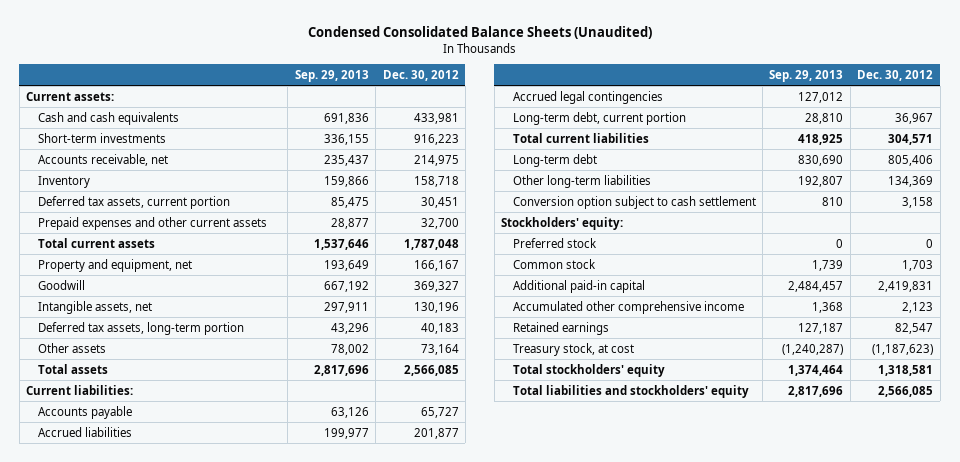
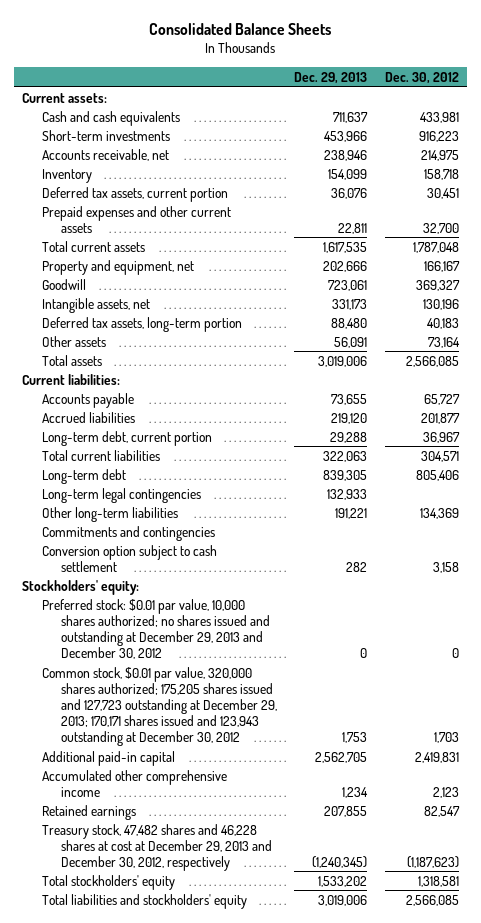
- Condensed Consolidated Balance Sheets (Unaudited)
+ Consolidated Balance Sheets
- | Sep. 29, 2013 | Dec. 30, 2012
+ | Dec. 29, 2013 | Dec. 30, 2012
- Accrued legal contingencies | 127,012 |
+ Long-term legal contingencies | 132,933 |
+ Commitments and contingencies
- Preferred stock | 0 | 0
- Common stock | 1,739 | 1,703
+ Preferred stock: $0.01 par value, 10,000 shares authorized; no shares issued and outstanding at December 29, 2013 and December 30, 2012 | 0 | 0
+ Common stock, $0.01 par value, 320,000 shares authorized; 175,205 shares issued and 127,723 outstanding at December 29, 2013; 170,171 shares issued and 123,943 outstanding at December 30, 2012 | 1,753 | 1,703
- Treasury stock, at cost | (1,240,287) | (1,187,623)
+ Treasury stock, 47,482 shares and 46,228 shares at cost at December 29, 2013 and December 30, 2012, respectively | (1,240,345) | (1,187,623)

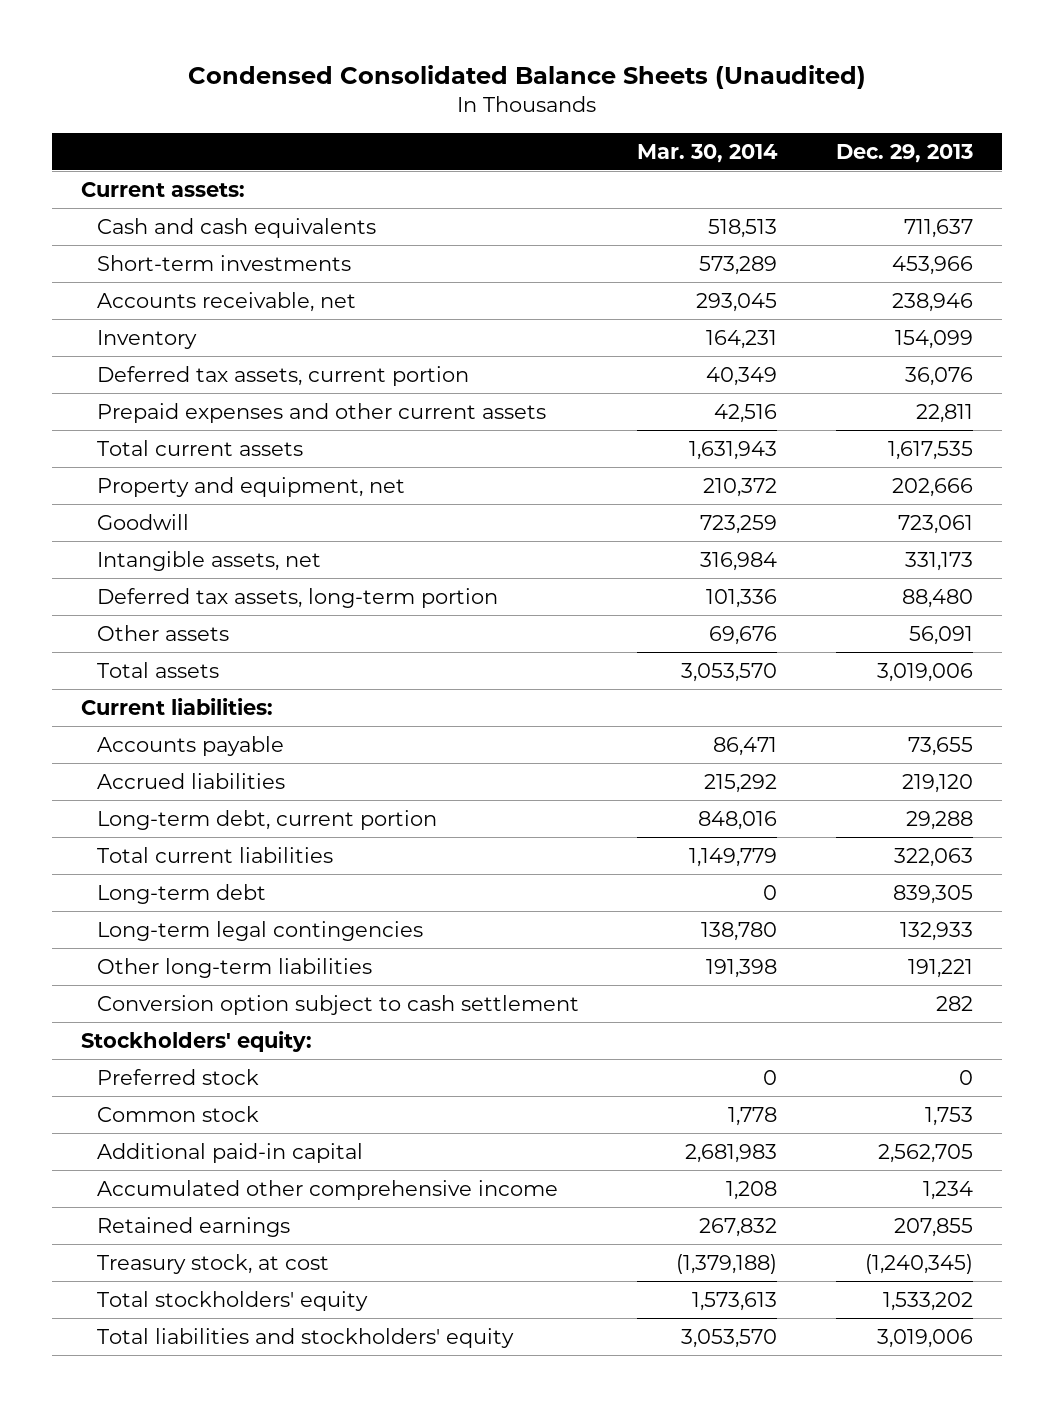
- Consolidated Balance Sheets
+ Condensed Consolidated Balance Sheets (Unaudited)
- | Dec. 29, 2013 | Dec. 30, 2012
+ | Mar. 30, 2014 | Dec. 29, 2013
- Commitments and contingencies
- Preferred stock: $0.01 par value, 10,000 shares authorized; no shares issued and outstanding at December 29, 2013 and December 30, 2012 | 0 | 0
- Common stock, $0.01 par value, 320,000 shares authorized; 175,205 shares issued and 127,723 outstanding at December 29, 2013; 170,171 shares issued and 123,943 outstanding at December 30, 2012 | 1,753 | 1,703
+ Preferred stock | 0 | 0
+ Common stock | 1,778 | 1,753
- Treasury stock, 47,482 shares and 46,228 shares at cost at December 29, 2013 and December 30, 2012, respectively | (1,240,345) | (1,187,623)
+ Treasury stock, at cost | (1,379,188) | (1,240,345)

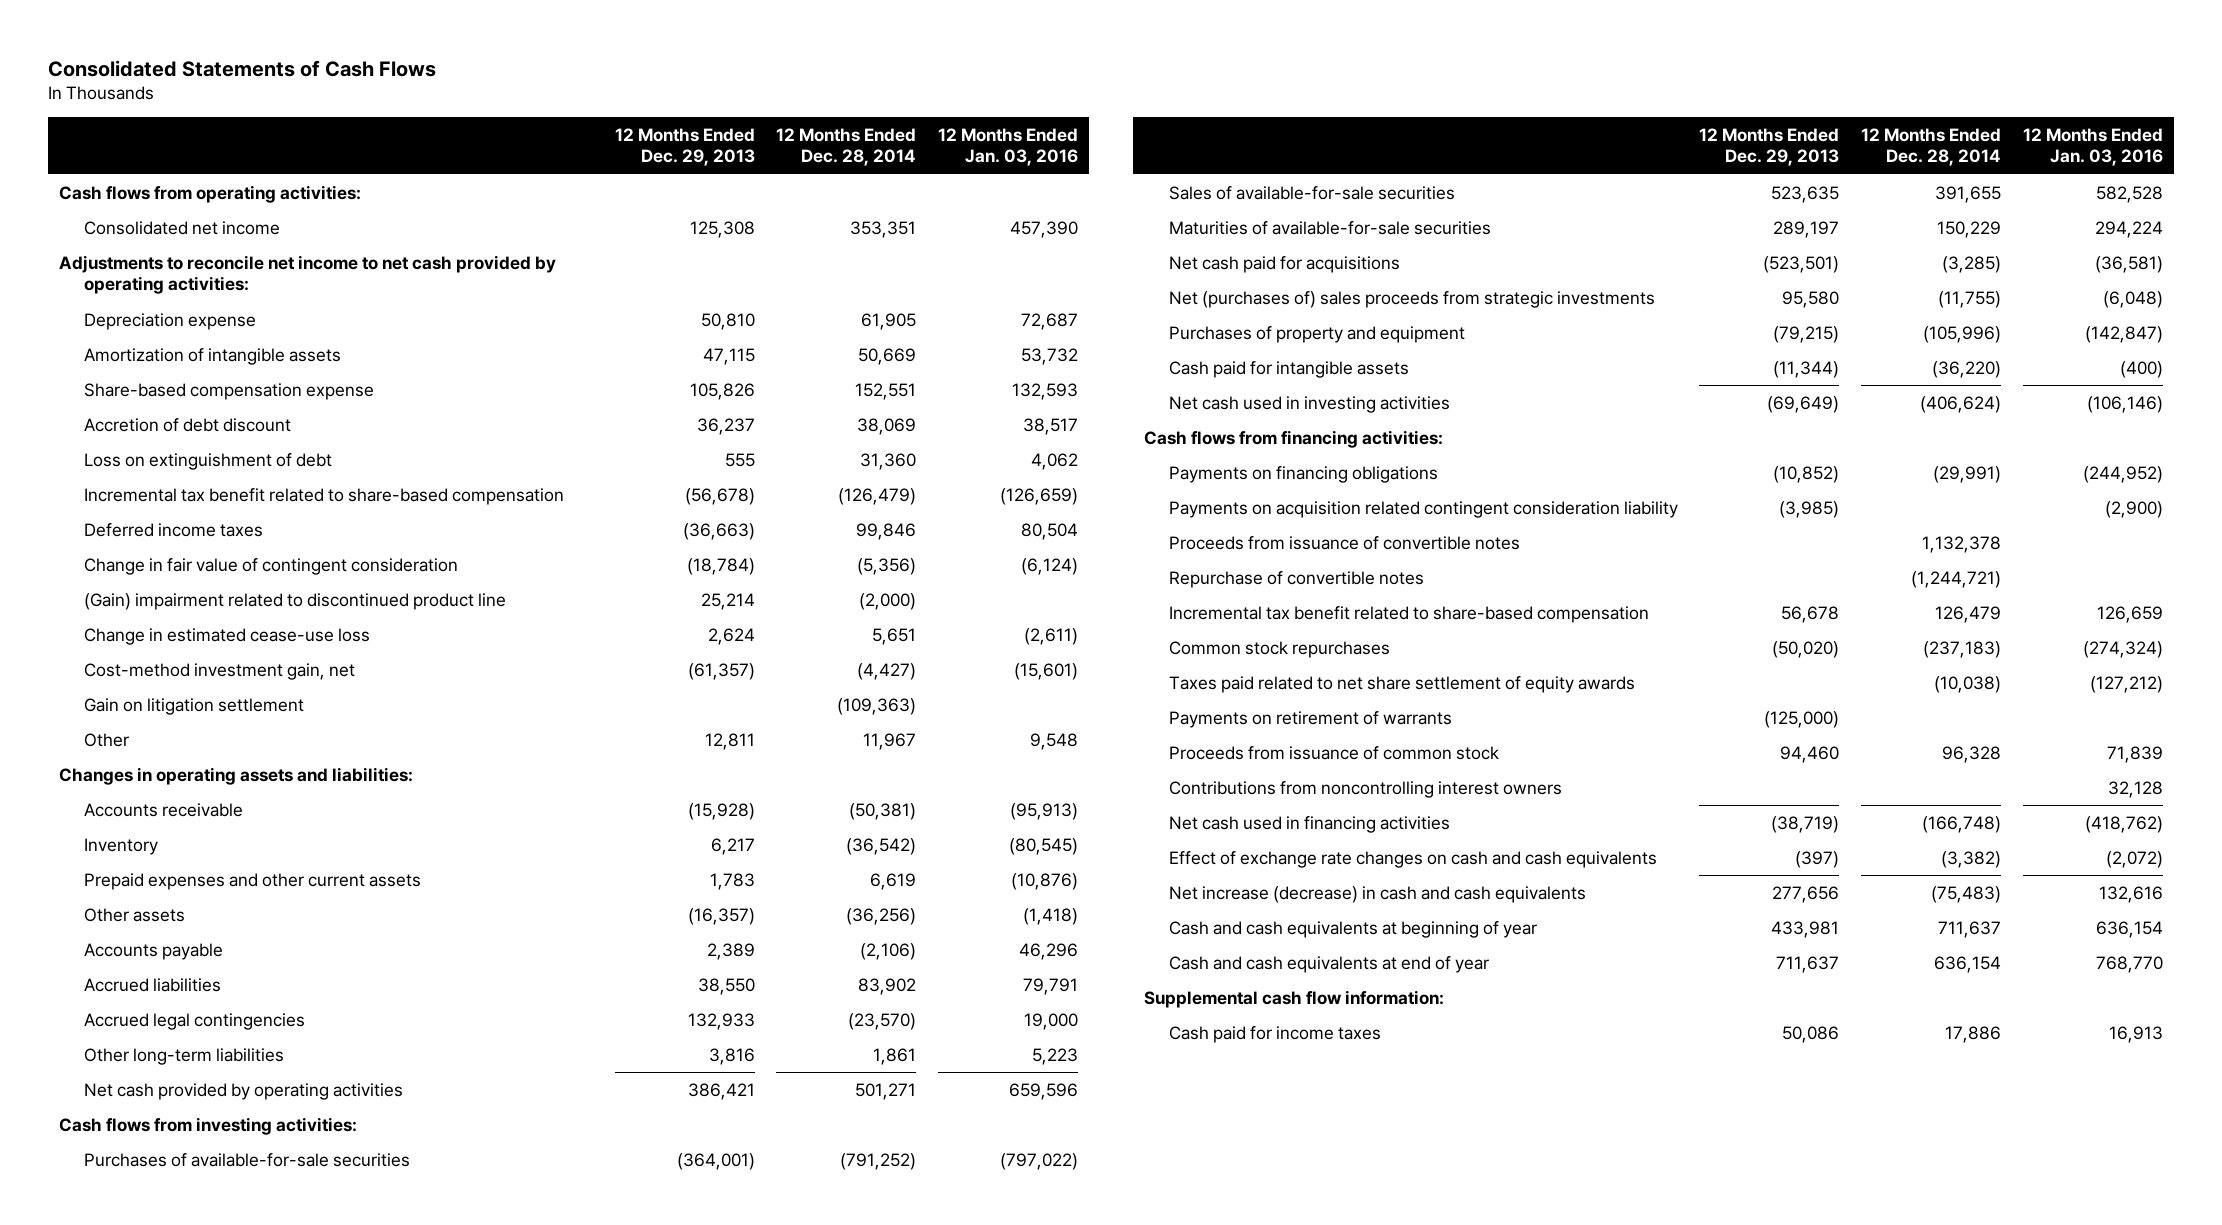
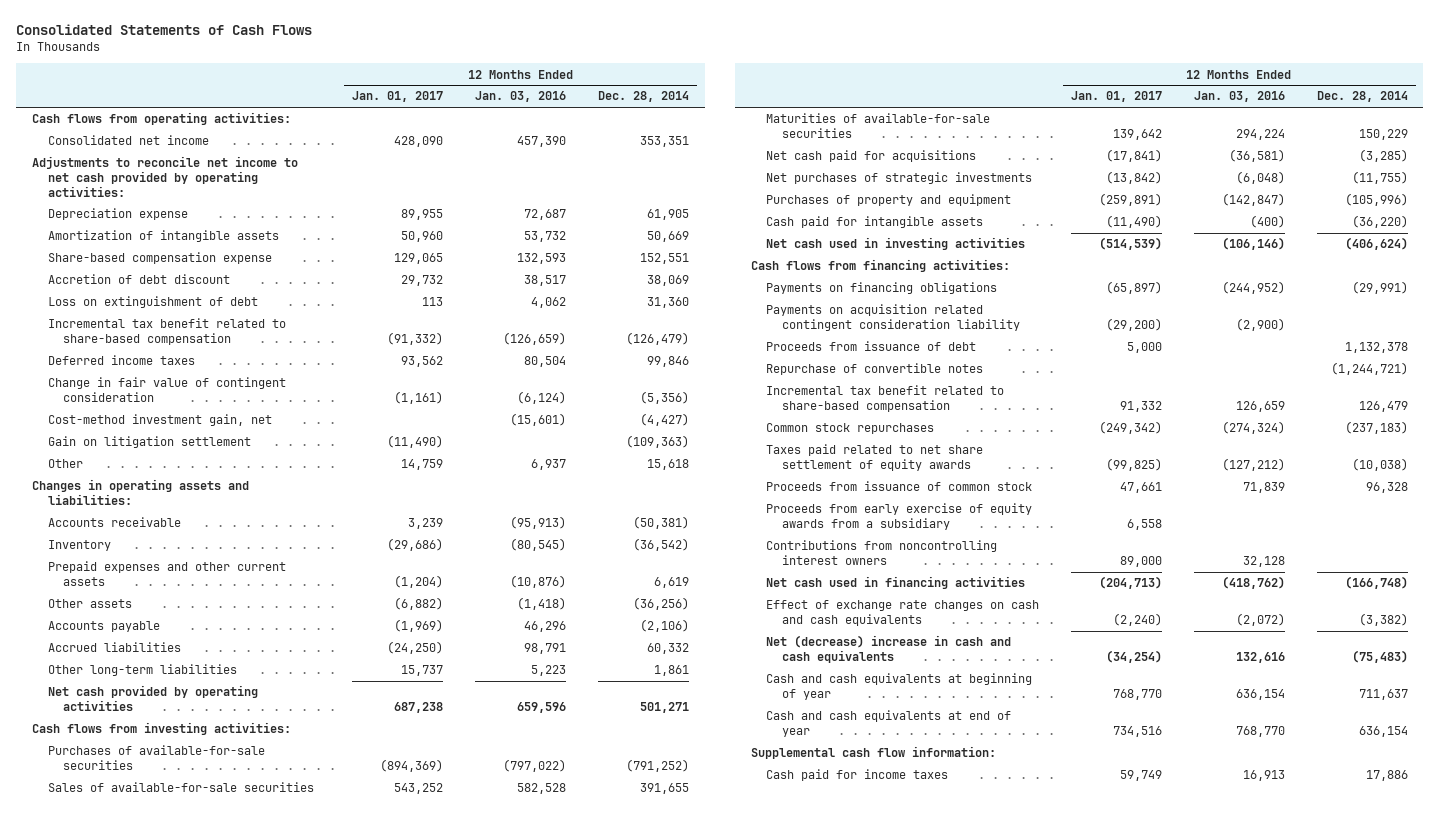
- | 12 Months Ended Dec. 29, 2013 | 12 Months Ended Dec. 28, 2014 | 12 Months Ended Jan. 03, 2016
+ | 12 Months Ended Jan. 01, 2017 | 12 Months Ended Jan. 03, 2016 | 12 Months Ended Dec. 28, 2014
- (Gain) impairment related to discontinued product line | 25,214 | (2,000) |
- Change in estimated cease-use loss | 2,624 | 5,651 | (2,611)
- Other | 12,811 | 11,967 | 9,548
+ Other | 14,759 | 6,937 | 15,618
- Accrued liabilities | 38,550 | 83,902 | 79,791
- Accrued legal contingencies | 132,933 | (23,570) | 19,000
+ Accrued liabilities | (24,250) | 98,791 | 60,332
- Net (purchases of) sales proceeds from strategic investments | 95,580 | (11,755) | (6,048)
+ Net purchases of strategic investments | (13,842) | (6,048) | (11,755)
- Proceeds from issuance of convertible notes | | 1,132,378 |
+ Proceeds from issuance of debt | 5,000 | | 1,132,378
- Payments on retirement of warrants | (125,000) | |
+ Proceeds from early exercise of equity awards from a subsidiary | 6,558 | |
- Net increase (decrease) in cash and cash equivalents | 277,656 | (75,483) | 132,616
+ Net (decrease) increase in cash and cash equivalents | (34,254) | 132,616 | (75,483)

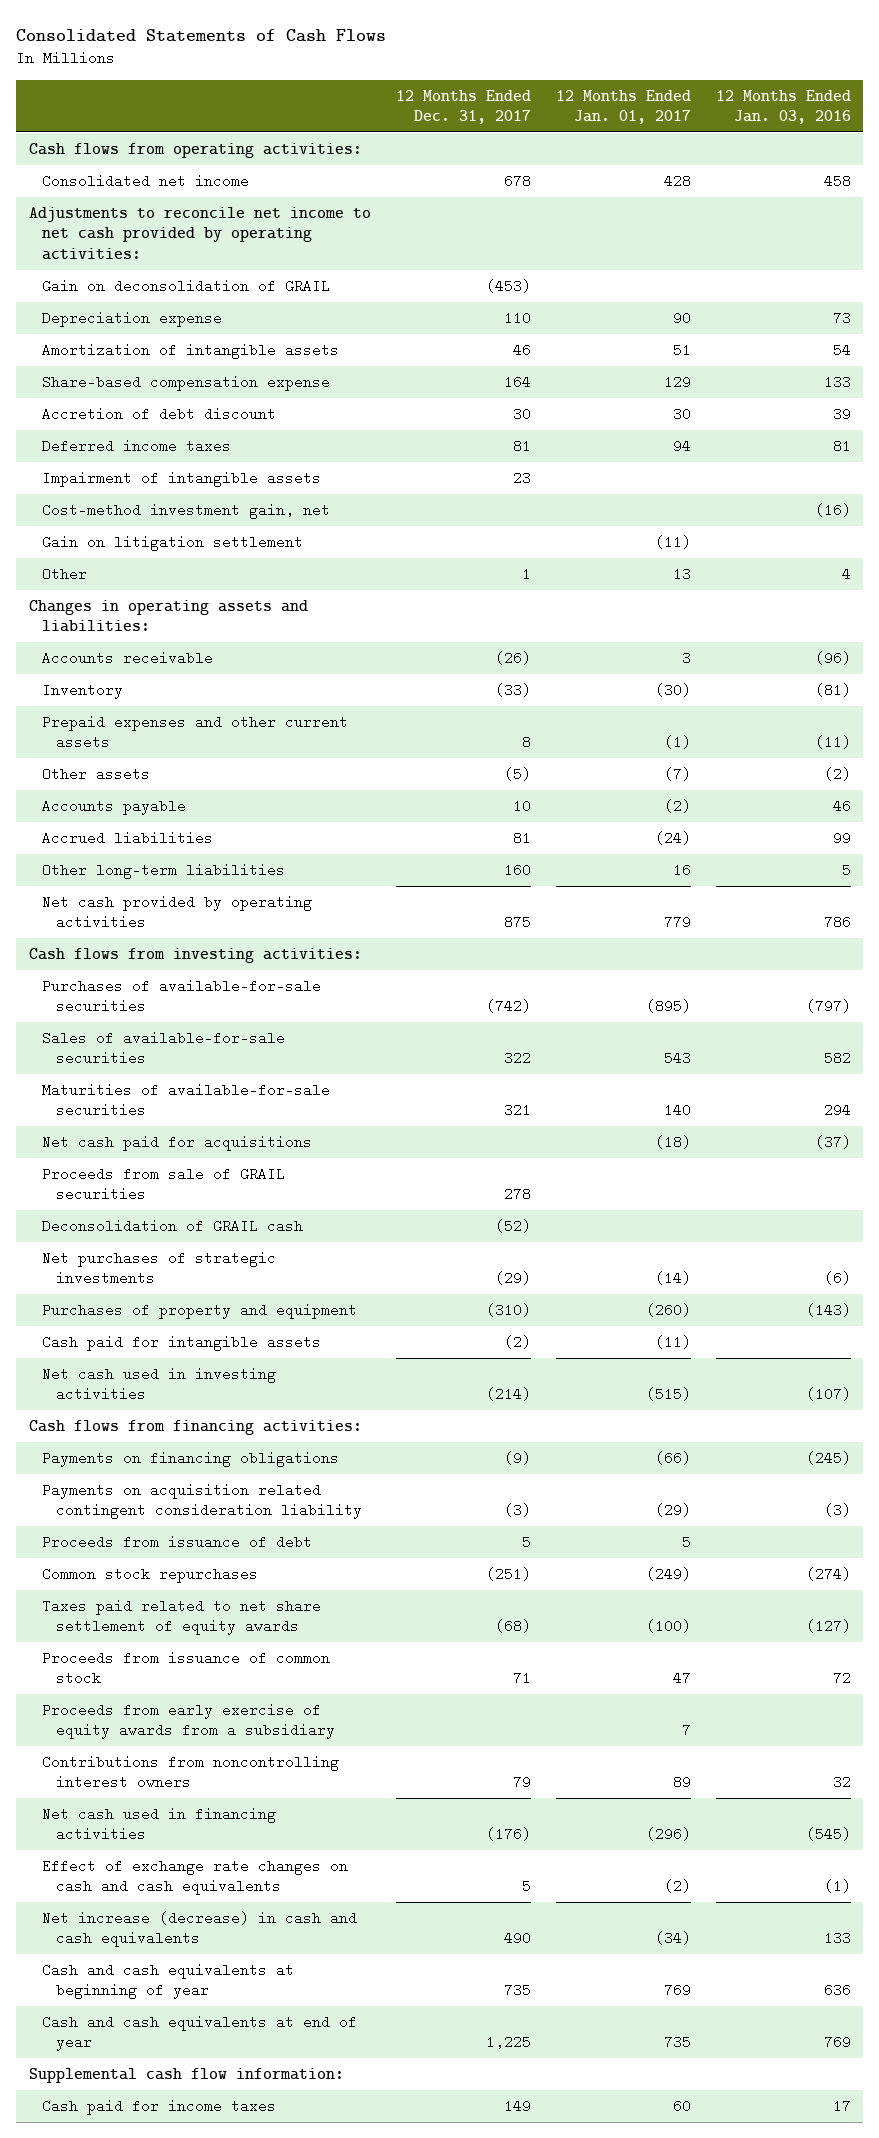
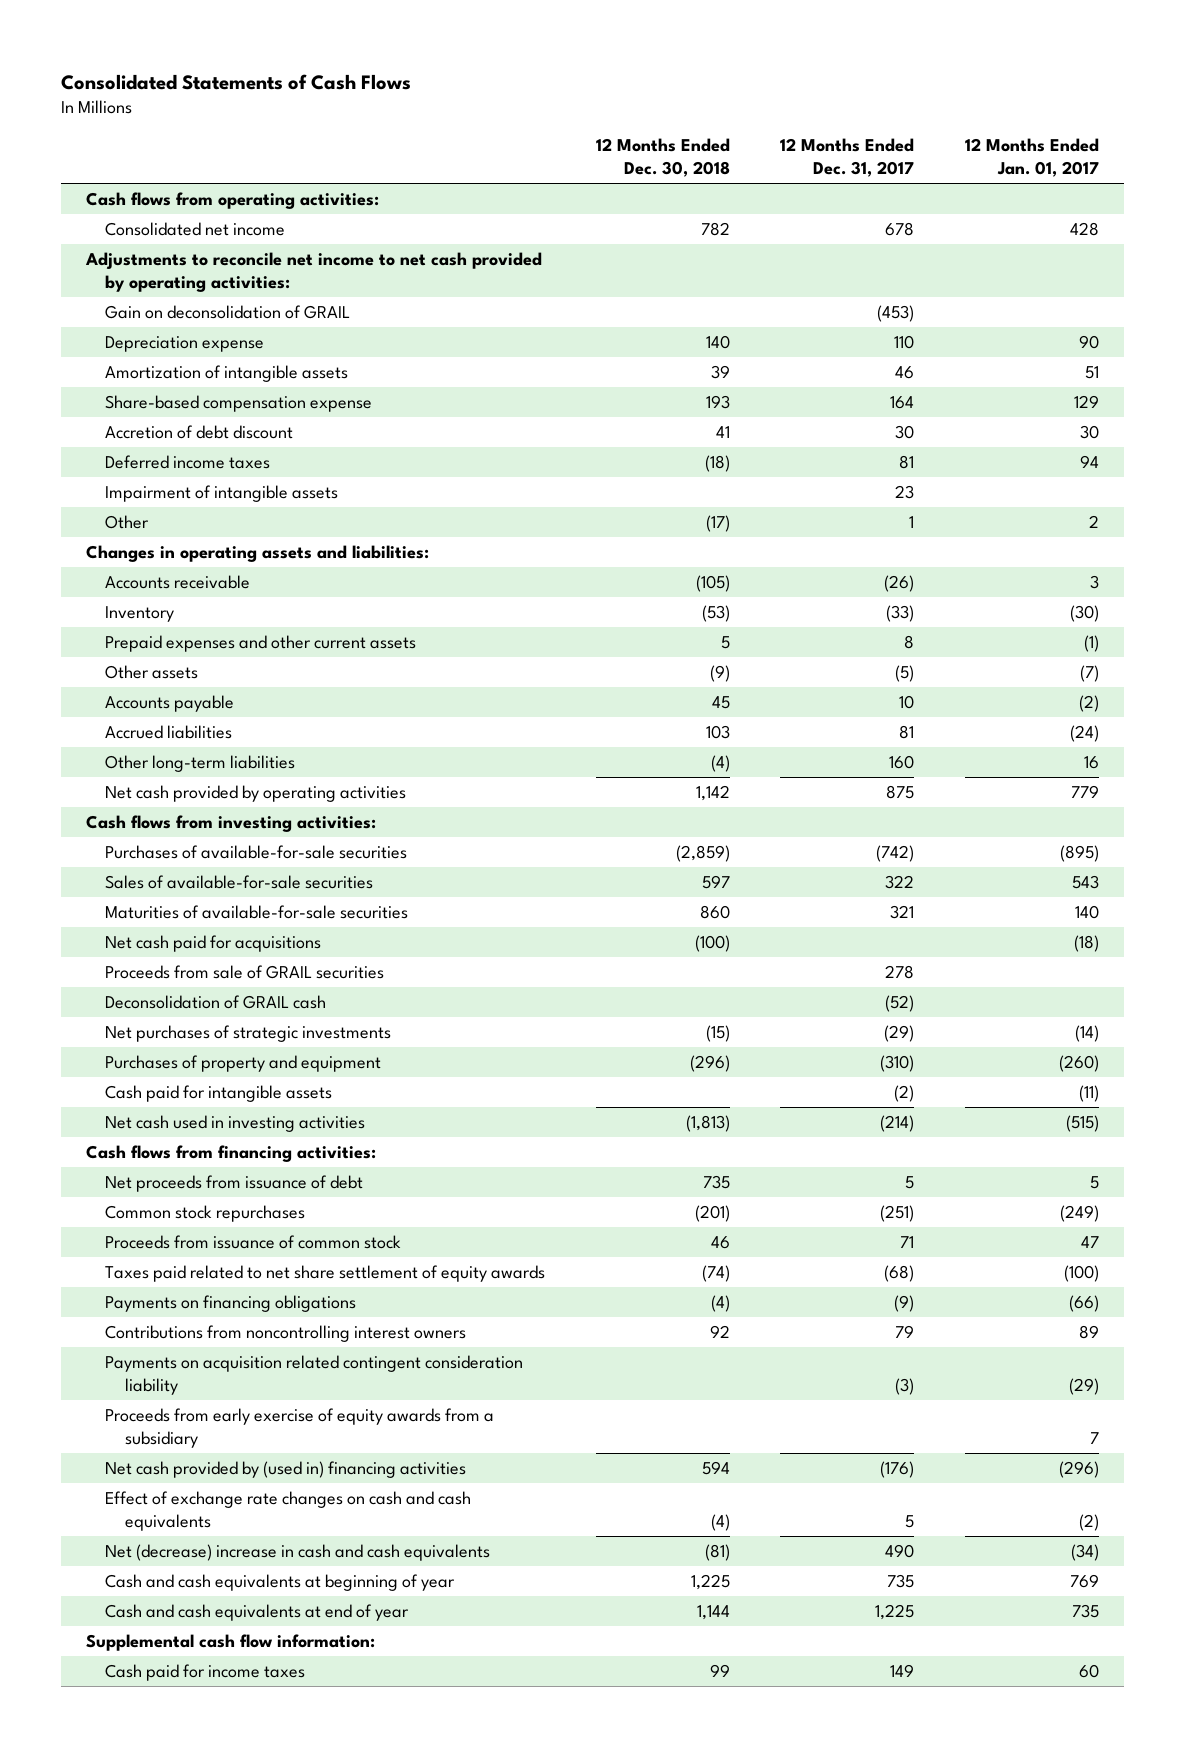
- | 12 Months Ended Dec. 31, 2017 | 12 Months Ended Jan. 01, 2017 | 12 Months Ended Jan. 03, 2016
+ | 12 Months Ended Dec. 30, 2018 | 12 Months Ended Dec. 31, 2017 | 12 Months Ended Jan. 01, 2017
- Cost-method investment gain, net | | | (16)
- Gain on litigation settlement | | (11) |
- Other | 1 | 13 | 4
+ Other | (17) | 1 | 2
- Proceeds from issuance of debt | 5 | 5 |
+ Net proceeds from issuance of debt | 735 | 5 | 5
moved down: Taxes paid related to net share settlement of equity awards | (74) | (68) | (100)
moved down: Payments on financing obligations | (4) | (9) | (66)
- Net cash used in financing activities | (176) | (296) | (545)
moved down: Payments on acquisition related contingent consideration liability | | (3) | (29)
moved down: Proceeds from early exercise of equity awards from a subsidiary | | | 7
+ Net cash provided by (used in) financing activities | 594 | (176) | (296)
- Net increase (decrease) in cash and cash equivalents | 490 | (34) | 133
+ Net (decrease) increase in cash and cash equivalents | (81) | 490 | (34)

